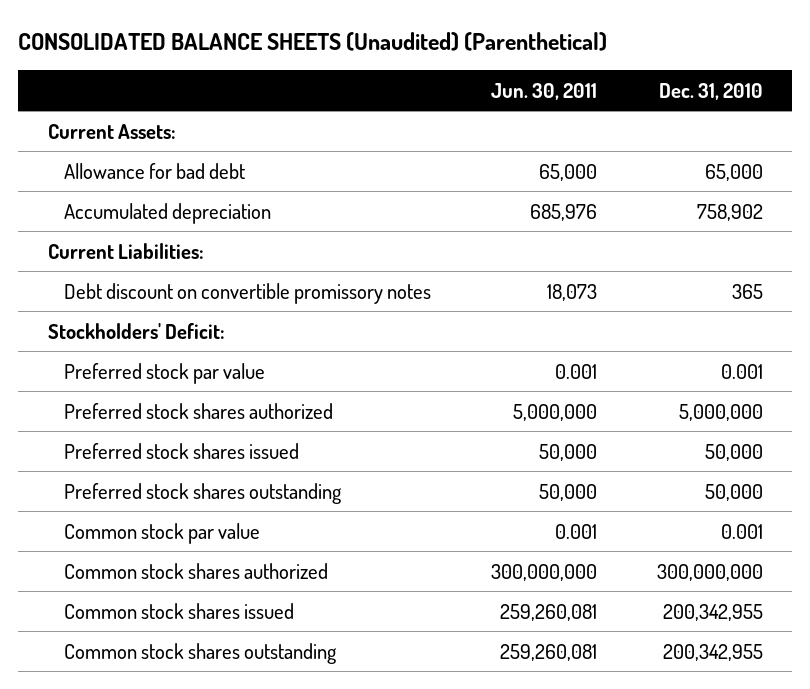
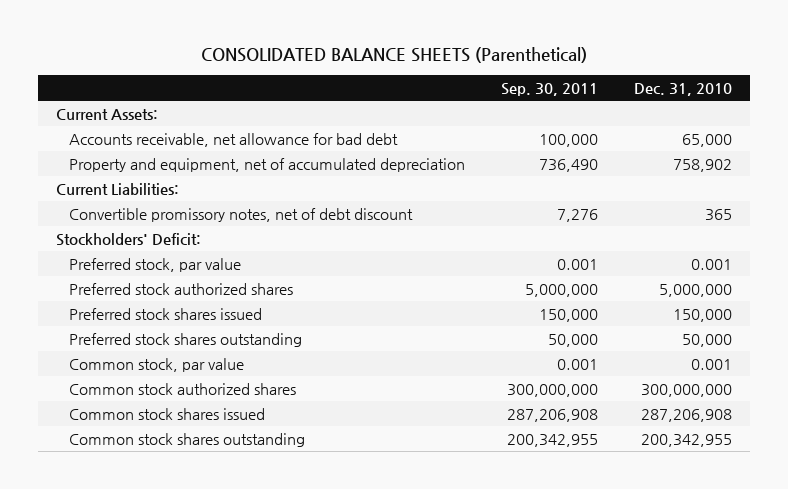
- CONSOLIDATED BALANCE SHEETS (Unaudited) (Parenthetical)
+ CONSOLIDATED BALANCE SHEETS (Parenthetical)
- | Jun. 30, 2011 | Dec. 31, 2010
+ | Sep. 30, 2011 | Dec. 31, 2010
- Allowance for bad debt | 65,000 | 65,000
- Accumulated depreciation | 685,976 | 758,902
+ Accounts receivable, net allowance for bad debt | 100,000 | 65,000
+ Property and equipment, net of accumulated depreciation | 736,490 | 758,902
- Debt discount on convertible promissory notes | 18,073 | 365
+ Convertible promissory notes, net of debt discount | 7,276 | 365
- Preferred stock par value | 0.001 | 0.001
- Preferred stock shares authorized | 5,000,000 | 5,000,000
- Preferred stock shares issued | 50,000 | 50,000
+ Preferred stock, par value | 0.001 | 0.001
+ Preferred stock authorized shares | 5,000,000 | 5,000,000
+ Preferred stock shares issued | 150,000 | 150,000
- Common stock par value | 0.001 | 0.001
- Common stock shares authorized | 300,000,000 | 300,000,000
- Common stock shares issued | 259,260,081 | 200,342,955
+ Common stock, par value | 0.001 | 0.001
+ Common stock authorized shares | 300,000,000 | 300,000,000
+ Common stock shares issued | 287,206,908 | 287,206,908

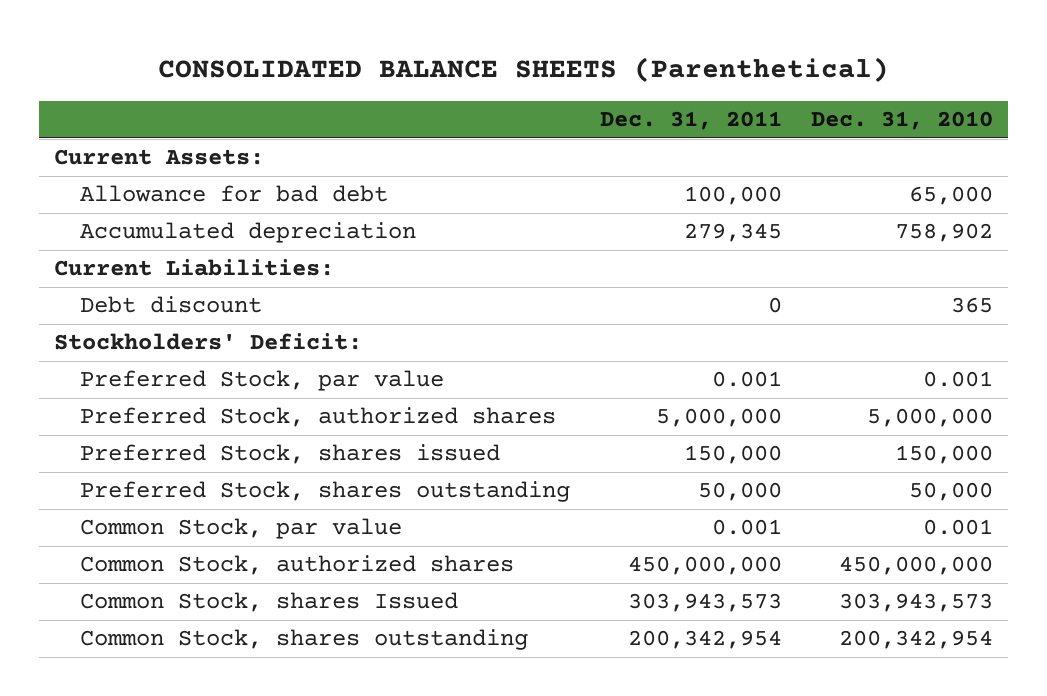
- | Sep. 30, 2011 | Dec. 31, 2010
+ | Dec. 31, 2011 | Dec. 31, 2010
- Accounts receivable, net allowance for bad debt | 100,000 | 65,000
- Property and equipment, net of accumulated depreciation | 736,490 | 758,902
+ Allowance for bad debt | 100,000 | 65,000
+ Accumulated depreciation | 279,345 | 758,902
- Convertible promissory notes, net of debt discount | 7,276 | 365
+ Debt discount | 0 | 365
- Preferred stock, par value | 0.001 | 0.001
- Preferred stock authorized shares | 5,000,000 | 5,000,000
- Preferred stock shares issued | 150,000 | 150,000
- Preferred stock shares outstanding | 50,000 | 50,000
- Common stock, par value | 0.001 | 0.001
- Common stock authorized shares | 300,000,000 | 300,000,000
- Common stock shares issued | 287,206,908 | 287,206,908
- Common stock shares outstanding | 200,342,955 | 200,342,955
+ Preferred Stock, par value | 0.001 | 0.001
+ Preferred Stock, authorized shares | 5,000,000 | 5,000,000
+ Preferred Stock, shares issued | 150,000 | 150,000
+ Preferred Stock, shares outstanding | 50,000 | 50,000
+ Common Stock, par value | 0.001 | 0.001
+ Common Stock, authorized shares | 450,000,000 | 450,000,000
+ Common Stock, shares Issued | 303,943,573 | 303,943,573
+ Common Stock, shares outstanding | 200,342,954 | 200,342,954

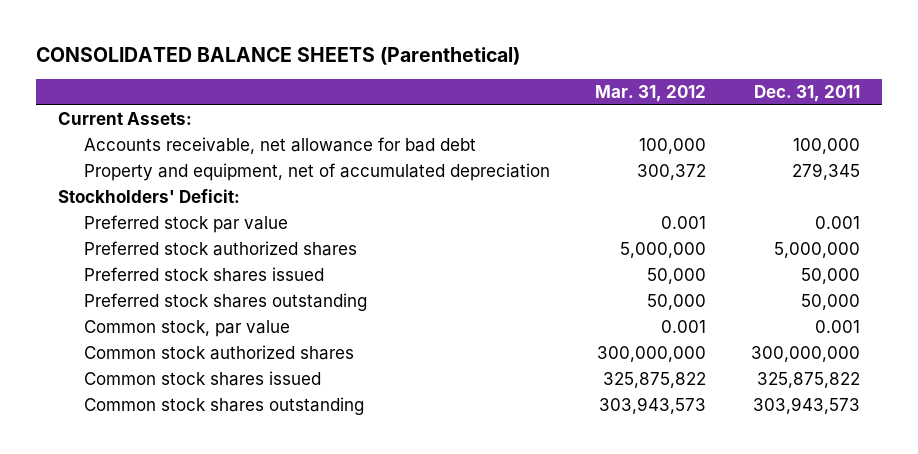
- | Dec. 31, 2011 | Dec. 31, 2010
+ | Mar. 31, 2012 | Dec. 31, 2011
- Allowance for bad debt | 100,000 | 65,000
- Accumulated depreciation | 279,345 | 758,902
- Current Liabilities:
- Debt discount | 0 | 365
+ Accounts receivable, net allowance for bad debt | 100,000 | 100,000
+ Property and equipment, net of accumulated depreciation | 300,372 | 279,345
- Preferred Stock, par value | 0.001 | 0.001
- Preferred Stock, authorized shares | 5,000,000 | 5,000,000
- Preferred Stock, shares issued | 150,000 | 150,000
- Preferred Stock, shares outstanding | 50,000 | 50,000
- Common Stock, par value | 0.001 | 0.001
- Common Stock, authorized shares | 450,000,000 | 450,000,000
- Common Stock, shares Issued | 303,943,573 | 303,943,573
- Common Stock, shares outstanding | 200,342,954 | 200,342,954
+ Preferred stock par value | 0.001 | 0.001
+ Preferred stock authorized shares | 5,000,000 | 5,000,000
+ Preferred stock shares issued | 50,000 | 50,000
+ Preferred stock shares outstanding | 50,000 | 50,000
+ Common stock, par value | 0.001 | 0.001
+ Common stock authorized shares | 300,000,000 | 300,000,000
+ Common stock shares issued | 325,875,822 | 325,875,822
+ Common stock shares outstanding | 303,943,573 | 303,943,573

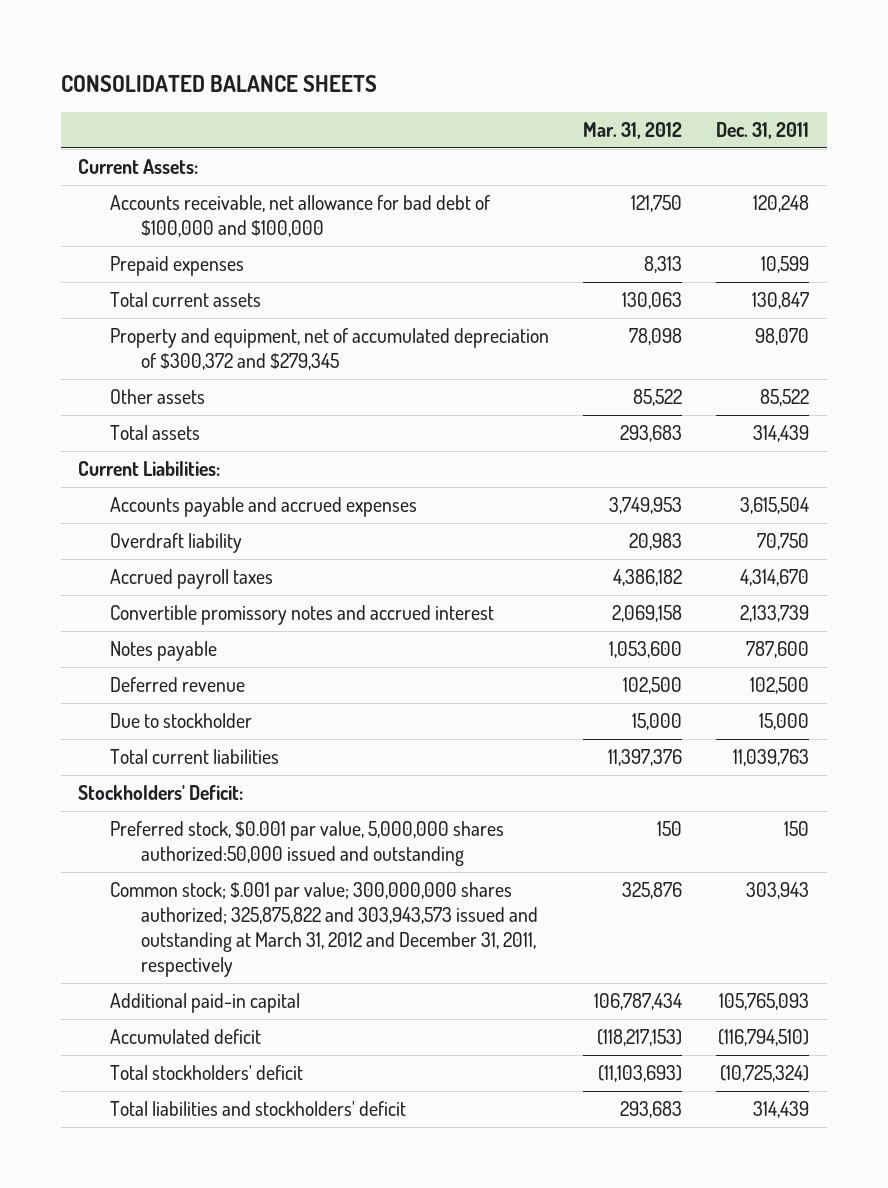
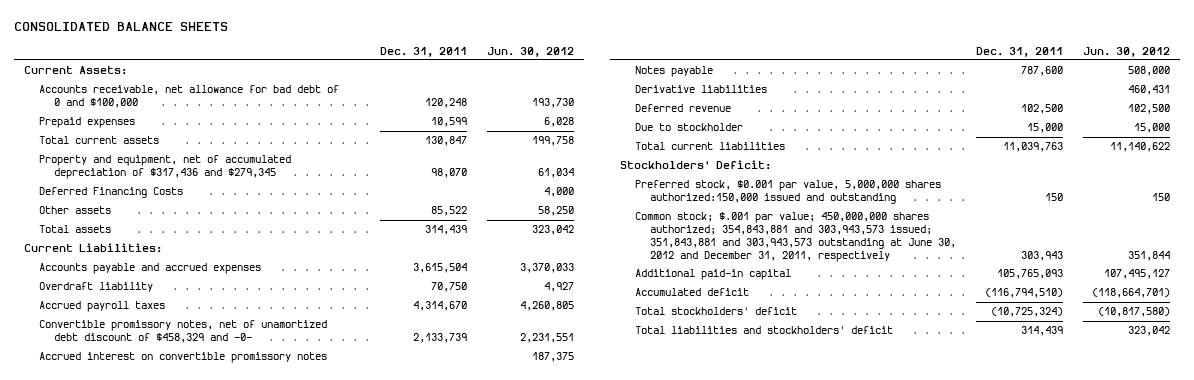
- | Mar. 31, 2012 | Dec. 31, 2011
+ | Dec. 31, 2011 | Jun. 30, 2012
- Accounts receivable, net allowance for bad debt of $100,000 and $100,000 | 121,750 | 120,248
+ Accounts receivable, net allowance for bad debt of 0 and $100,000 | 120,248 | 193,730
- Property and equipment, net of accumulated depreciation of $300,372 and $279,345 | 78,098 | 98,070
+ Property and equipment, net of accumulated depreciation of $317,436 and $279,345 | 98,070 | 61,034
+ Deferred Financing Costs | | 4,000
- Convertible promissory notes and accrued interest | 2,069,158 | 2,133,739
+ Convertible promissory notes, net of unamortized debt discount of $458,329 and -0- | 2,133,739 | 2,231,551
+ Accrued interest on convertible promissory notes | | 187,375
+ Derivative liabilities | | 460,431
- Preferred stock, $0.001 par value, 5,000,000 shares authorized:50,000 issued and outstanding | 150 | 150
- Common stock; $.001 par value; 300,000,000 shares authorized; 325,875,822 and 303,943,573 issued and outstanding at March 31, 2012 and December 31, 2011, respectively | 325,876 | 303,943
+ Preferred stock, $0.001 par value, 5,000,000 shares authorized:150,000 issued and outstanding | 150 | 150
+ Common stock; $.001 par value; 450,000,000 shares authorized; 354,843,881 and 303,943,573 issued; 351,843,881 and 303,943,573 outstanding at June 30, 2012 and December 31, 2011, respectively | 303,943 | 351,844

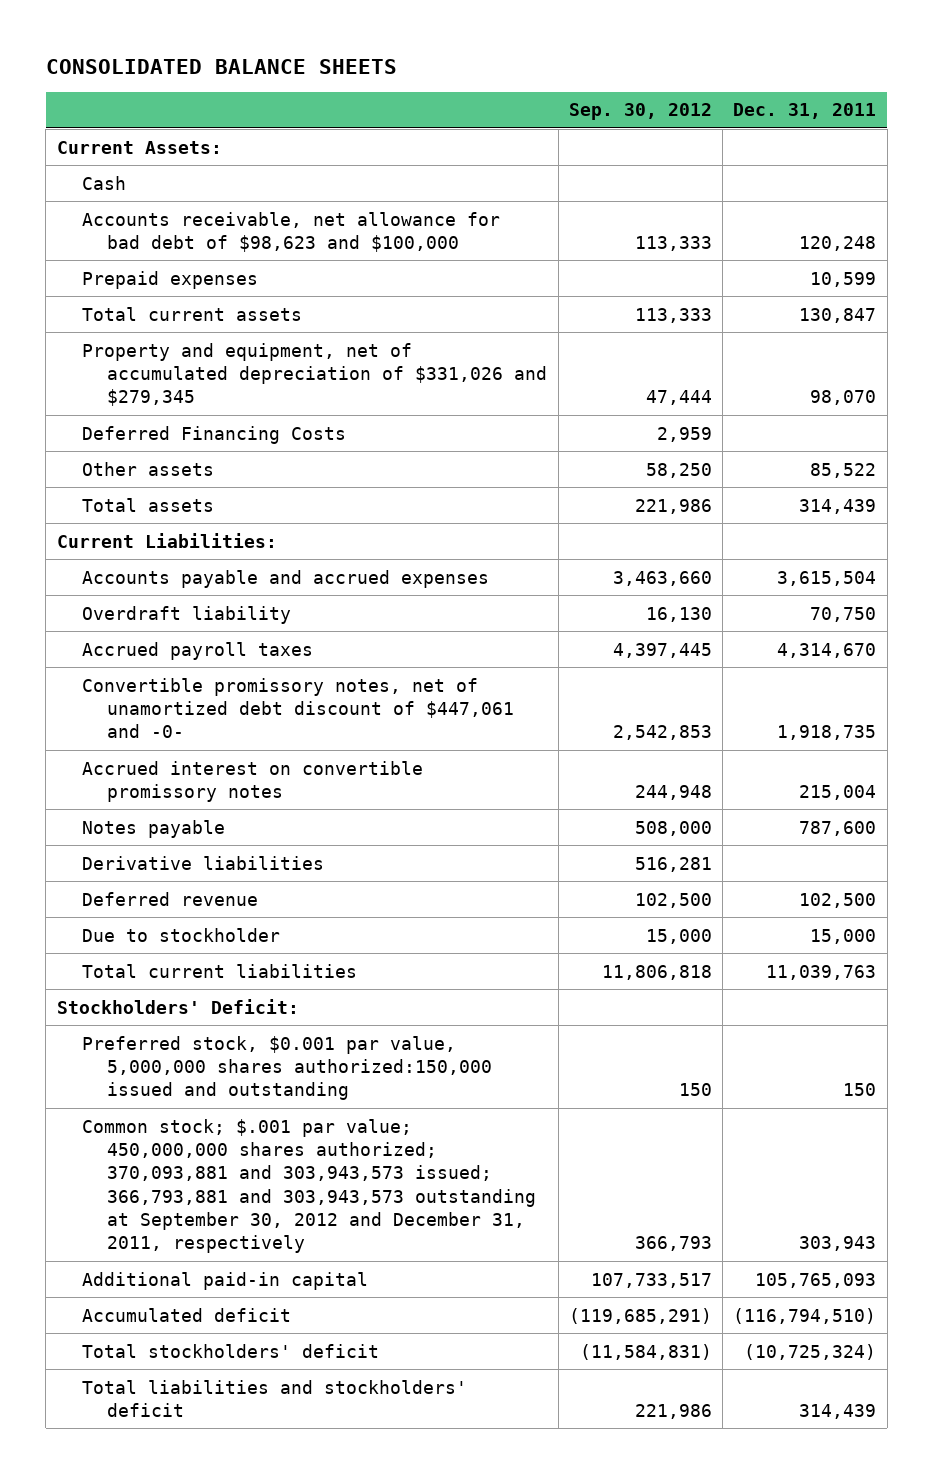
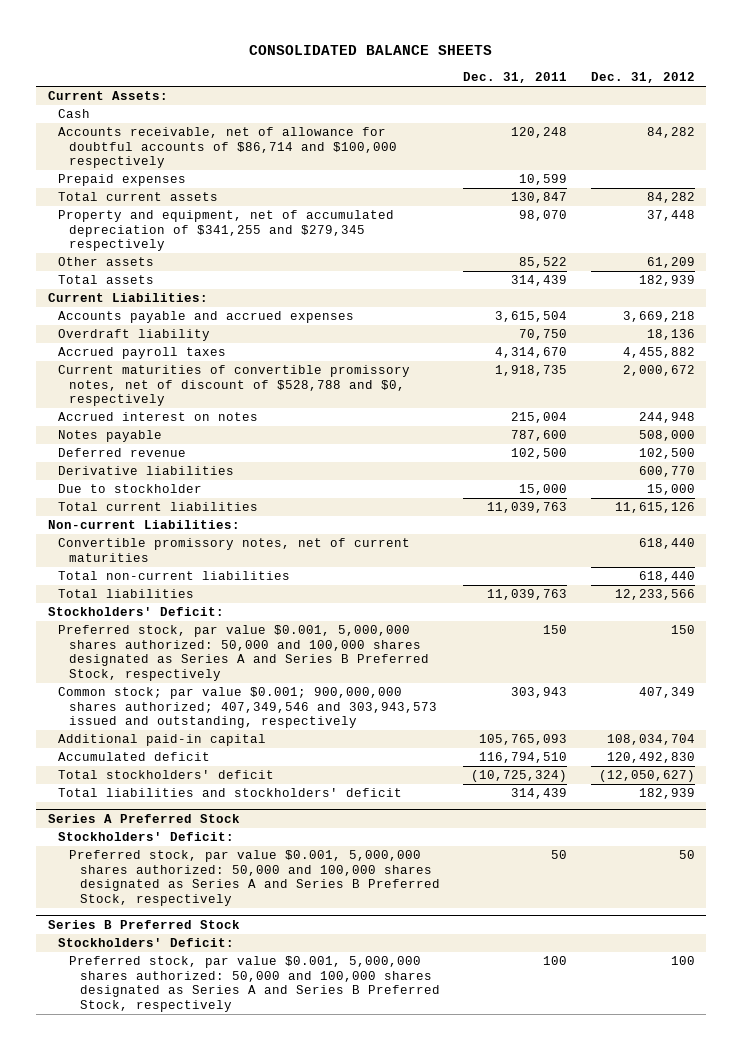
- | Sep. 30, 2012 | Dec. 31, 2011
+ | Dec. 31, 2011 | Dec. 31, 2012
- Accounts receivable, net allowance for bad debt of $98,623 and $100,000 | 113,333 | 120,248
+ Accounts receivable, net of allowance for doubtful accounts of $86,714 and $100,000 respectively | 120,248 | 84,282
- Property and equipment, net of accumulated depreciation of $331,026 and $279,345 | 47,444 | 98,070
- Deferred Financing Costs | 2,959 |
+ Property and equipment, net of accumulated depreciation of $341,255 and $279,345 respectively | 98,070 | 37,448
- Convertible promissory notes, net of unamortized debt discount of $447,061 and -0- | 2,542,853 | 1,918,735
- Accrued interest on convertible promissory notes | 244,948 | 215,004
+ Current maturities of convertible promissory notes, net of discount of $528,788 and $0, respectively | 1,918,735 | 2,000,672
+ Accrued interest on notes | 215,004 | 244,948
moved down: Derivative liabilities | | 600,770
+ Non-current Liabilities:
+ Convertible promissory notes, net of current maturities | | 618,440
+ Total non-current liabilities | | 618,440
+ Total liabilities | 11,039,763 | 12,233,566
- Preferred stock, $0.001 par value, 5,000,000 shares authorized:150,000 issued and outstanding | 150 | 150
- Common stock; $.001 par value; 450,000,000 shares authorized; 370,093,881 and 303,943,573 issued; 366,793,881 and 303,943,573 outstanding at September 30, 2012 and December 31, 2011, respectively | 366,793 | 303,943
+ Preferred stock, par value $0.001, 5,000,000 shares authorized: 50,000 and 100,000 shares designated as Series A and Series B Preferred Stock, respectively | 150 | 150
+ Common stock; par value $0.001; 900,000,000 shares authorized; 407,349,546 and 303,943,573 issued and outstanding, respectively | 303,943 | 407,349
- Accumulated deficit | (119,685,291) | (116,794,510)
+ Accumulated deficit | 116,794,510 | 120,492,830
+ Series A Preferred Stock
+ Stockholders' Deficit:
+ Preferred stock, par value $0.001, 5,000,000 shares authorized: 50,000 and 100,000 shares designated as Series A and Series B Preferred Stock, respectively | 50 | 50
+ Series B Preferred Stock
+ Stockholders' Deficit:
+ Preferred stock, par value $0.001, 5,000,000 shares authorized: 50,000 and 100,000 shares designated as Series A and Series B Preferred Stock, respectively | 100 | 100

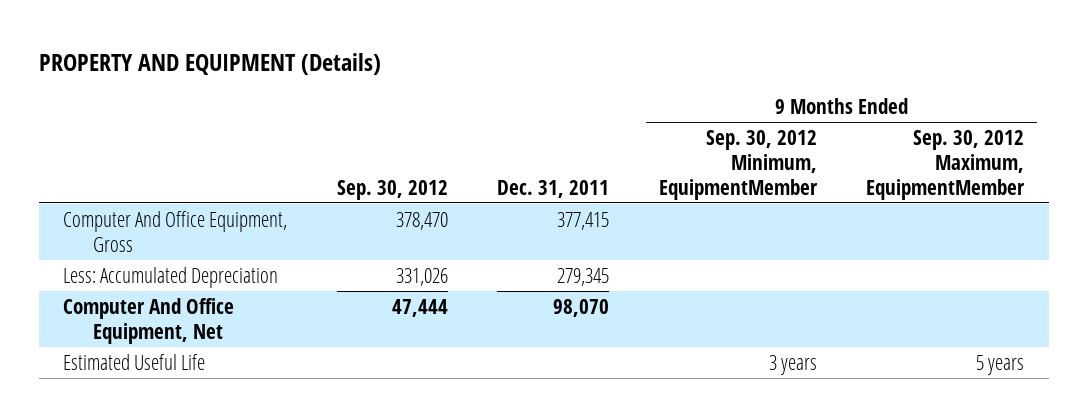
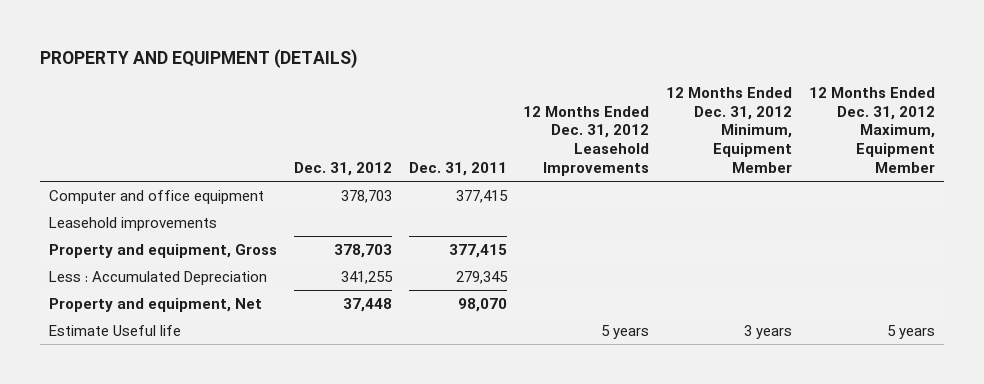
- PROPERTY AND EQUIPMENT (Details)
+ PROPERTY AND EQUIPMENT (DETAILS)
- | Sep. 30, 2012 | Dec. 31, 2011 | 9 Months Ended Sep. 30, 2012 Minimum, EquipmentMember | 9 Months Ended Sep. 30, 2012 Maximum, EquipmentMember
+ | Dec. 31, 2012 | Dec. 31, 2011 | 12 Months Ended Dec. 31, 2012 Leasehold Improvements | 12 Months Ended Dec. 31, 2012 Minimum, Equipment Member | 12 Months Ended Dec. 31, 2012 Maximum, Equipment Member
- Computer And Office Equipment, Gross | 378,470 | 377,415 | |
- Less: Accumulated Depreciation | 331,026 | 279,345 | |
- Computer And Office Equipment, Net | 47,444 | 98,070 | |
- Estimated Useful Life | | | 3 years | 5 years
+ Computer and office equipment | 378,703 | 377,415 | | |
+ Leasehold improvements
+ Property and equipment, Gross | 378,703 | 377,415 | | |
+ Less : Accumulated Depreciation | 341,255 | 279,345 | | |
+ Property and equipment, Net | 37,448 | 98,070 | | |
+ Estimate Useful life | | | 5 years | 3 years | 5 years

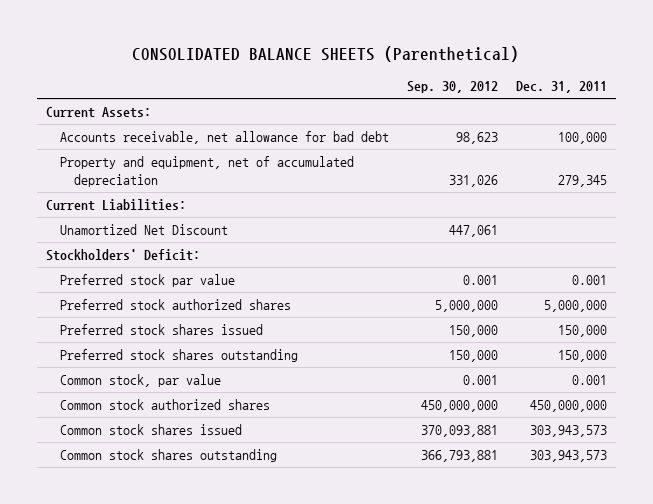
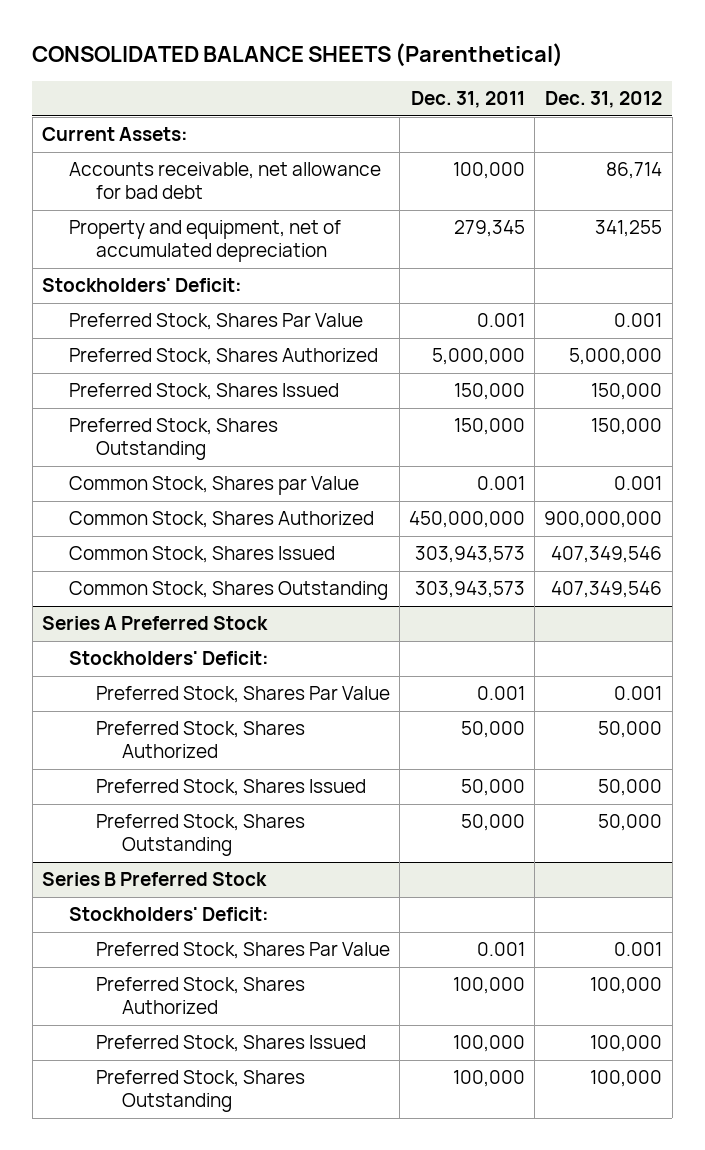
- | Sep. 30, 2012 | Dec. 31, 2011
+ | Dec. 31, 2011 | Dec. 31, 2012
- Current Liabilities:
- Unamortized Net Discount | 447,061 |
- Preferred stock par value | 0.001 | 0.001
- Preferred stock authorized shares | 5,000,000 | 5,000,000
- Preferred stock shares issued | 150,000 | 150,000
- Preferred stock shares outstanding | 150,000 | 150,000
- Common stock, par value | 0.001 | 0.001
- Common stock authorized shares | 450,000,000 | 450,000,000
- Common stock shares issued | 370,093,881 | 303,943,573
- Common stock shares outstanding | 366,793,881 | 303,943,573
+ Preferred Stock, Shares Par Value | 0.001 | 0.001
+ Preferred Stock, Shares Authorized | 5,000,000 | 5,000,000
+ Preferred Stock, Shares Issued | 150,000 | 150,000
+ Preferred Stock, Shares Outstanding | 150,000 | 150,000
+ Common Stock, Shares par Value | 0.001 | 0.001
+ Common Stock, Shares Authorized | 450,000,000 | 900,000,000
+ Common Stock, Shares Issued | 303,943,573 | 407,349,546
+ Common Stock, Shares Outstanding | 303,943,573 | 407,349,546
+ Series A Preferred Stock
+ Stockholders' Deficit:
+ Preferred Stock, Shares Par Value | 0.001 | 0.001
+ Preferred Stock, Shares Authorized | 50,000 | 50,000
+ Preferred Stock, Shares Issued | 50,000 | 50,000
+ Preferred Stock, Shares Outstanding | 50,000 | 50,000
+ Series B Preferred Stock
+ Stockholders' Deficit:
+ Preferred Stock, Shares Par Value | 0.001 | 0.001
+ Preferred Stock, Shares Authorized | 100,000 | 100,000
+ Preferred Stock, Shares Issued | 100,000 | 100,000
+ Preferred Stock, Shares Outstanding | 100,000 | 100,000

